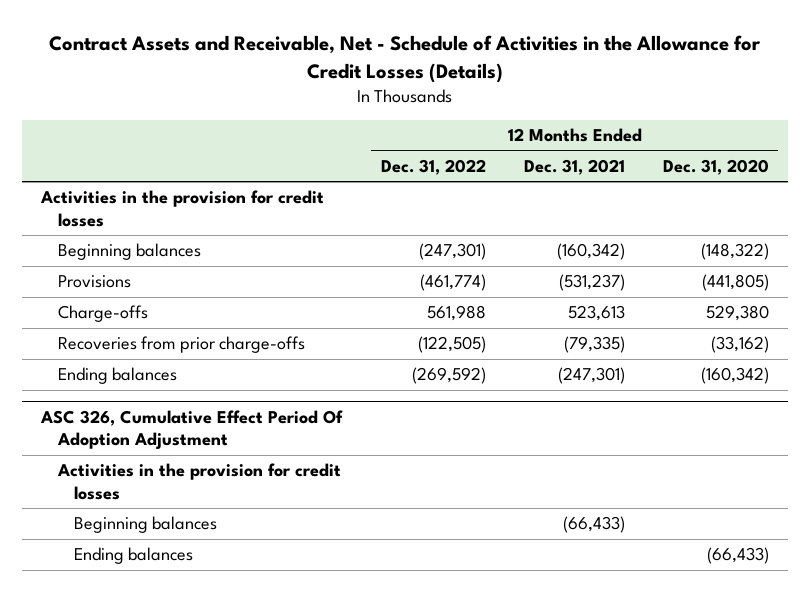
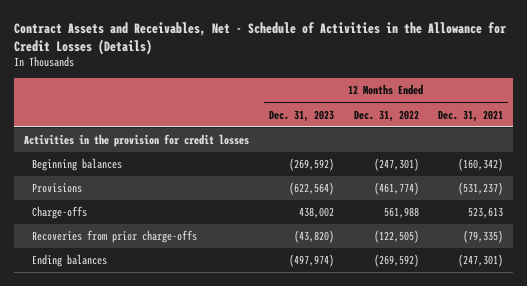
- Contract Assets and Receivable, Net - Schedule of Activities in the Allowance for Credit Losses (Details)
+ Contract Assets and Receivables, Net - Schedule of Activities in the Allowance for Credit Losses (Details)
- | 12 Months Ended Dec. 31, 2022 | 12 Months Ended Dec. 31, 2021 | 12 Months Ended Dec. 31, 2020
+ | 12 Months Ended Dec. 31, 2023 | 12 Months Ended Dec. 31, 2022 | 12 Months Ended Dec. 31, 2021
- ASC 326, Cumulative Effect Period Of Adoption Adjustment
- Activities in the provision for credit losses
- Beginning balances | | (66,433) |
- Ending balances | | | (66,433)

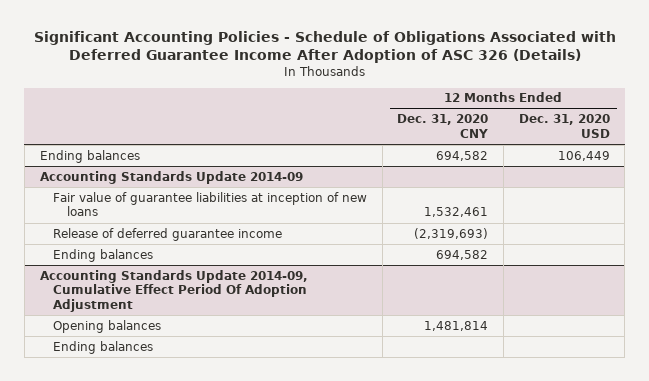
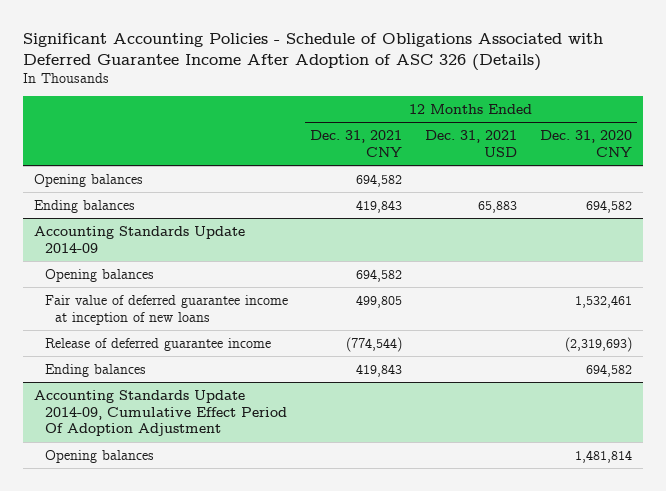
- | 12 Months Ended Dec. 31, 2020 CNY | 12 Months Ended Dec. 31, 2020 USD
+ | 12 Months Ended Dec. 31, 2021 CNY | 12 Months Ended Dec. 31, 2021 USD | 12 Months Ended Dec. 31, 2020 CNY
+ Opening balances | 694,582 | |
@ Accounting Standards Update 2014-09
- Fair value of guarantee liabilities at inception of new loans | 1,532,461 |
+ Opening balances | 694,582 | |
+ Fair value of deferred guarantee income at inception of new loans | 499,805 | | 1,532,461
@ Accounting Standards Update 2014-09, Cumulative Effect Period Of Adoption Adjustment
- Ending balances

